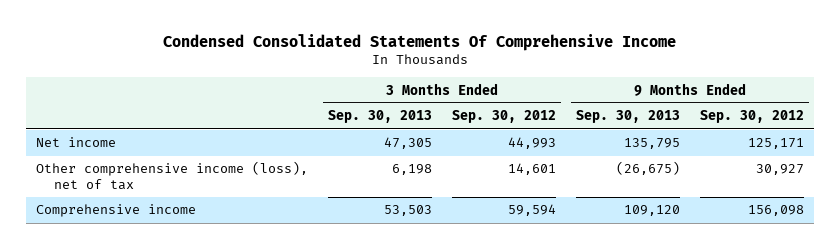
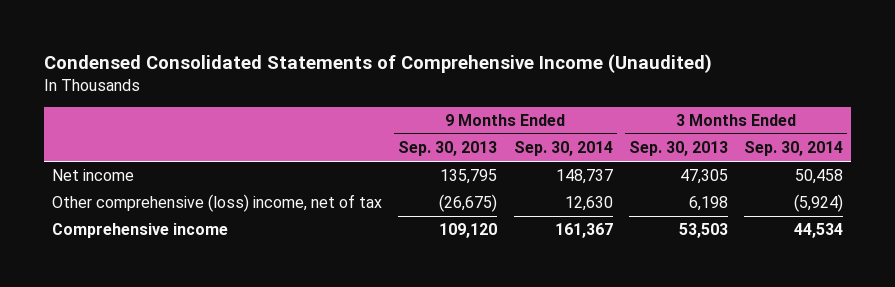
- Condensed Consolidated Statements Of Comprehensive Income
+ Condensed Consolidated Statements of Comprehensive Income (Unaudited)
- | 3 Months Ended Sep. 30, 2013 | 3 Months Ended Sep. 30, 2012 | 9 Months Ended Sep. 30, 2013 | 9 Months Ended Sep. 30, 2012
+ | 9 Months Ended Sep. 30, 2013 | 9 Months Ended Sep. 30, 2014 | 3 Months Ended Sep. 30, 2013 | 3 Months Ended Sep. 30, 2014
- Other comprehensive income (loss), net of tax | 6,198 | 14,601 | (26,675) | 30,927
+ Other comprehensive (loss) income, net of tax | (26,675) | 12,630 | 6,198 | (5,924)

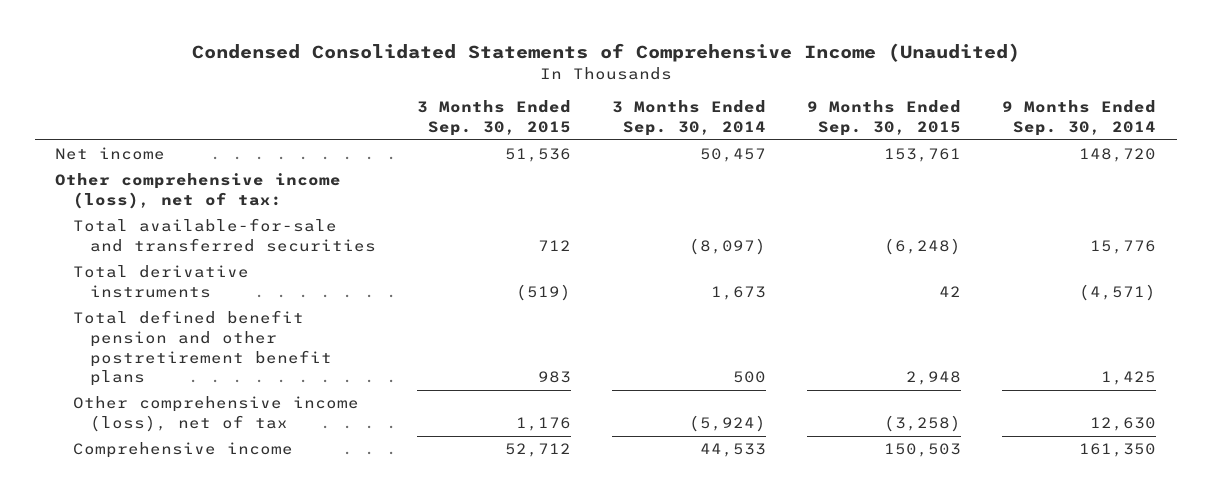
- | 9 Months Ended Sep. 30, 2013 | 9 Months Ended Sep. 30, 2014 | 3 Months Ended Sep. 30, 2013 | 3 Months Ended Sep. 30, 2014
+ | 3 Months Ended Sep. 30, 2015 | 3 Months Ended Sep. 30, 2014 | 9 Months Ended Sep. 30, 2015 | 9 Months Ended Sep. 30, 2014
- Net income | 135,795 | 148,737 | 47,305 | 50,458
- Other comprehensive (loss) income, net of tax | (26,675) | 12,630 | 6,198 | (5,924)
- Comprehensive income | 109,120 | 161,367 | 53,503 | 44,534
+ Net income | 51,536 | 50,457 | 153,761 | 148,720
+ Other comprehensive income (loss), net of tax:
+ Total available-for-sale and transferred securities | 712 | (8,097) | (6,248) | 15,776
+ Total derivative instruments | (519) | 1,673 | 42 | (4,571)
+ Total defined benefit pension and other postretirement benefit plans | 983 | 500 | 2,948 | 1,425
+ Other comprehensive income (loss), net of tax | 1,176 | (5,924) | (3,258) | 12,630
+ Comprehensive income | 52,712 | 44,533 | 150,503 | 161,350

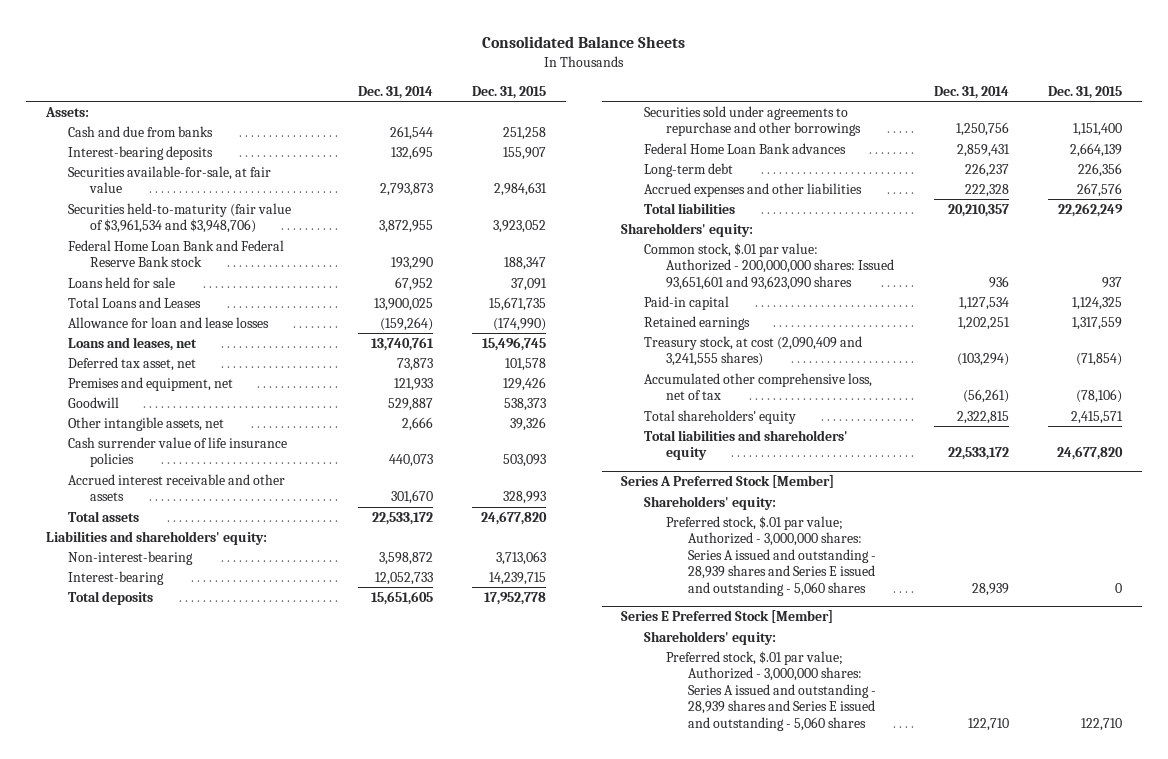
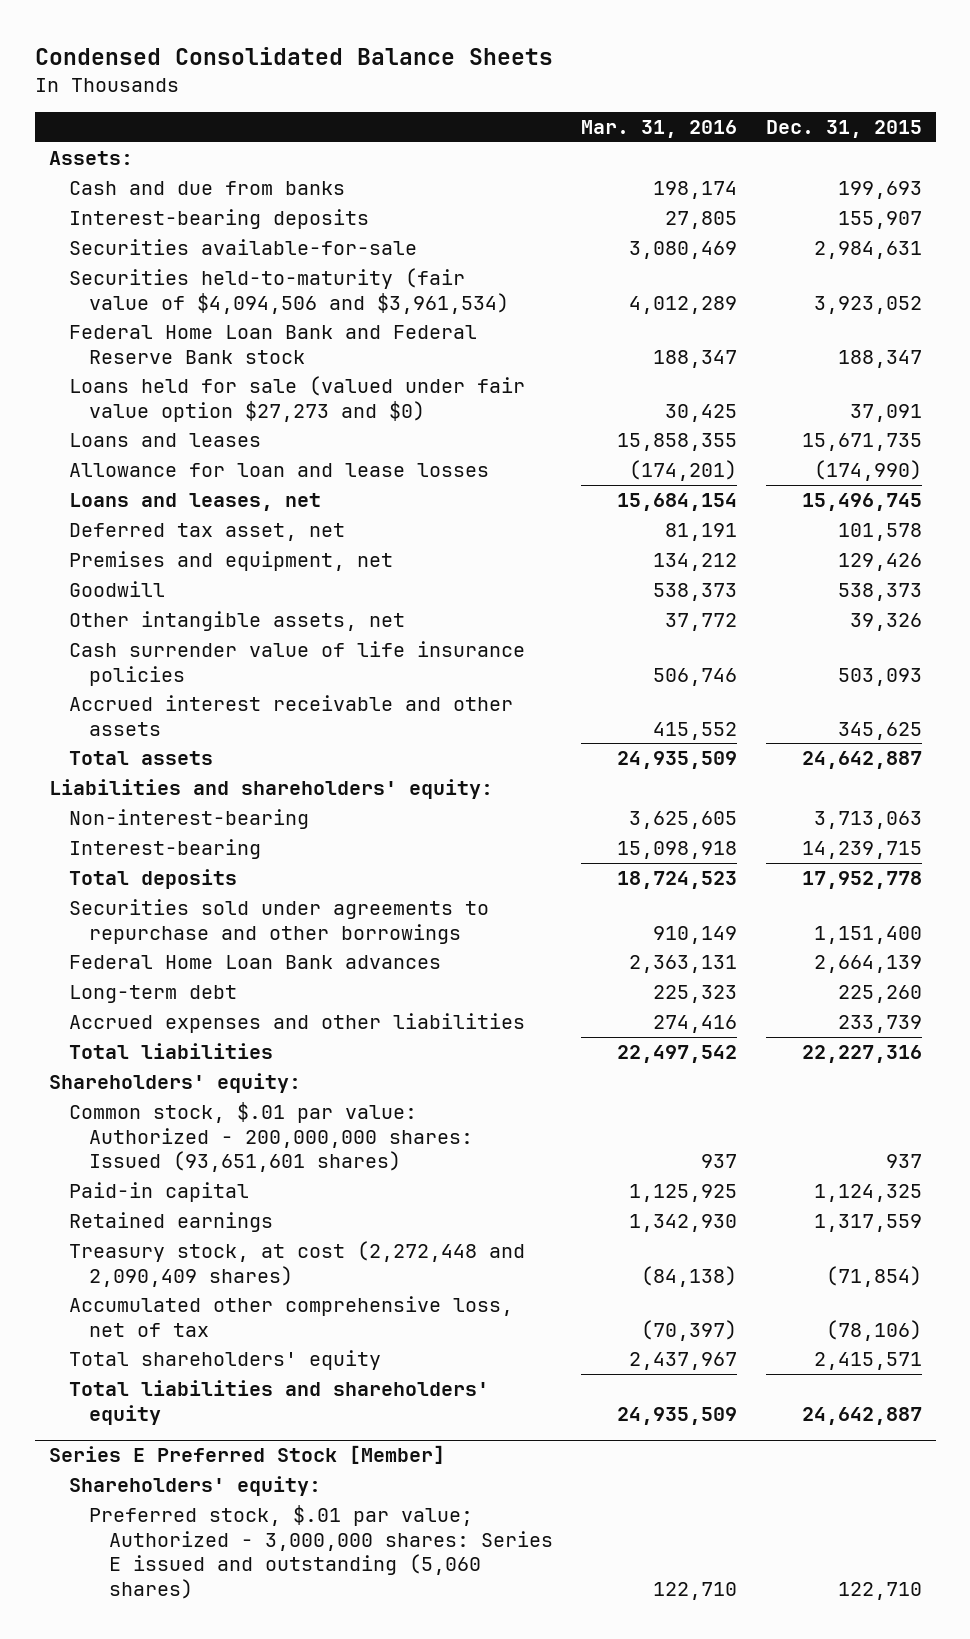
- Consolidated Balance Sheets
+ Condensed Consolidated Balance Sheets
- | Dec. 31, 2014 | Dec. 31, 2015
+ | Mar. 31, 2016 | Dec. 31, 2015
- Cash and due from banks | 261,544 | 251,258
+ Cash and due from banks | 198,174 | 199,693
- Securities available-for-sale, at fair value | 2,793,873 | 2,984,631
- Securities held-to-maturity (fair value of $3,961,534 and $3,948,706) | 3,872,955 | 3,923,052
+ Securities available-for-sale | 3,080,469 | 2,984,631
+ Securities held-to-maturity (fair value of $4,094,506 and $3,961,534) | 4,012,289 | 3,923,052
- Loans held for sale | 67,952 | 37,091
- Total Loans and Leases | 13,900,025 | 15,671,735
+ Loans held for sale (valued under fair value option $27,273 and $0) | 30,425 | 37,091
+ Loans and leases | 15,858,355 | 15,671,735
- Accrued interest receivable and other assets | 301,670 | 328,993
- Total assets | 22,533,172 | 24,677,820
+ Accrued interest receivable and other assets | 415,552 | 345,625
+ Total assets | 24,935,509 | 24,642,887
- Long-term debt | 226,237 | 226,356
- Accrued expenses and other liabilities | 222,328 | 267,576
- Total liabilities | 20,210,357 | 22,262,249
+ Long-term debt | 225,323 | 225,260
+ Accrued expenses and other liabilities | 274,416 | 233,739
+ Total liabilities | 22,497,542 | 22,227,316
- Common stock, $.01 par value: Authorized - 200,000,000 shares: Issued 93,651,601 and 93,623,090 shares | 936 | 937
+ Common stock, $.01 par value: Authorized - 200,000,000 shares: Issued (93,651,601 shares) | 937 | 937
- Treasury stock, at cost (2,090,409 and 3,241,555 shares) | (103,294) | (71,854)
+ Treasury stock, at cost (2,272,448 and 2,090,409 shares) | (84,138) | (71,854)
- Total liabilities and shareholders' equity | 22,533,172 | 24,677,820
- Series A Preferred Stock [Member]
- Shareholders' equity:
- Preferred stock, $.01 par value; Authorized - 3,000,000 shares: Series A issued and outstanding - 28,939 shares and Series E issued and outstanding - 5,060 shares | 28,939 | 0
+ Total liabilities and shareholders' equity | 24,935,509 | 24,642,887
@ Series E Preferred Stock [Member]
- Preferred stock, $.01 par value; Authorized - 3,000,000 shares: Series A issued and outstanding - 28,939 shares and Series E issued and outstanding - 5,060 shares | 122,710 | 122,710
+ Preferred stock, $.01 par value; Authorized - 3,000,000 shares: Series E issued and outstanding (5,060 shares) | 122,710 | 122,710

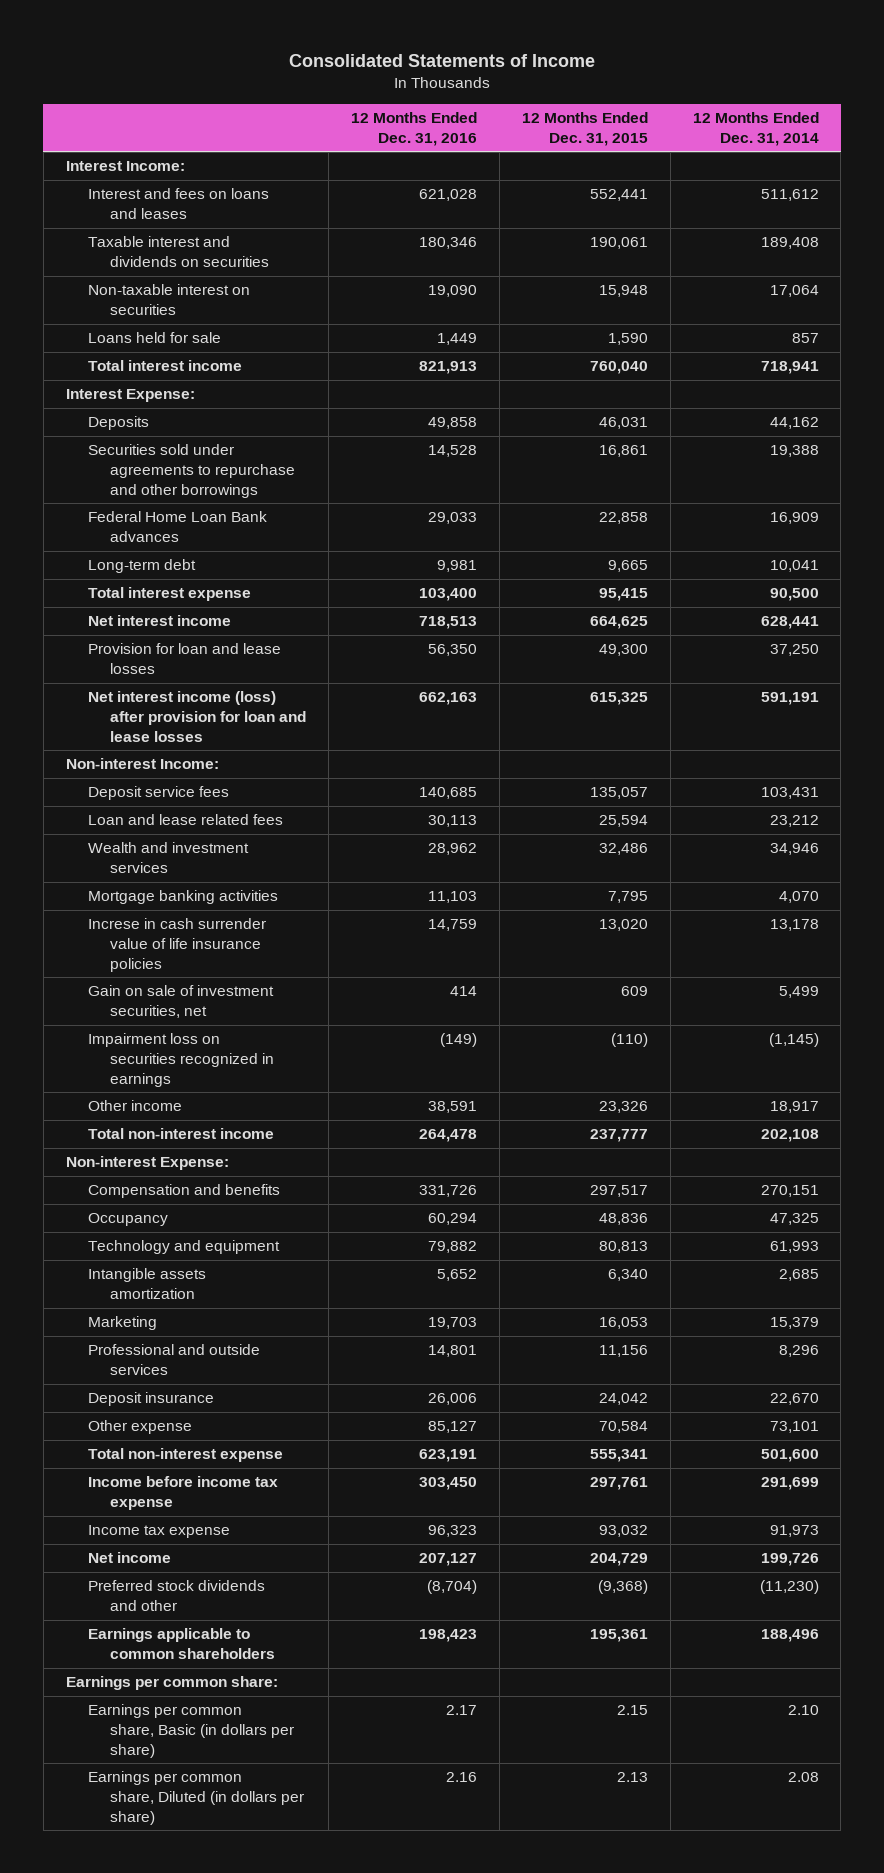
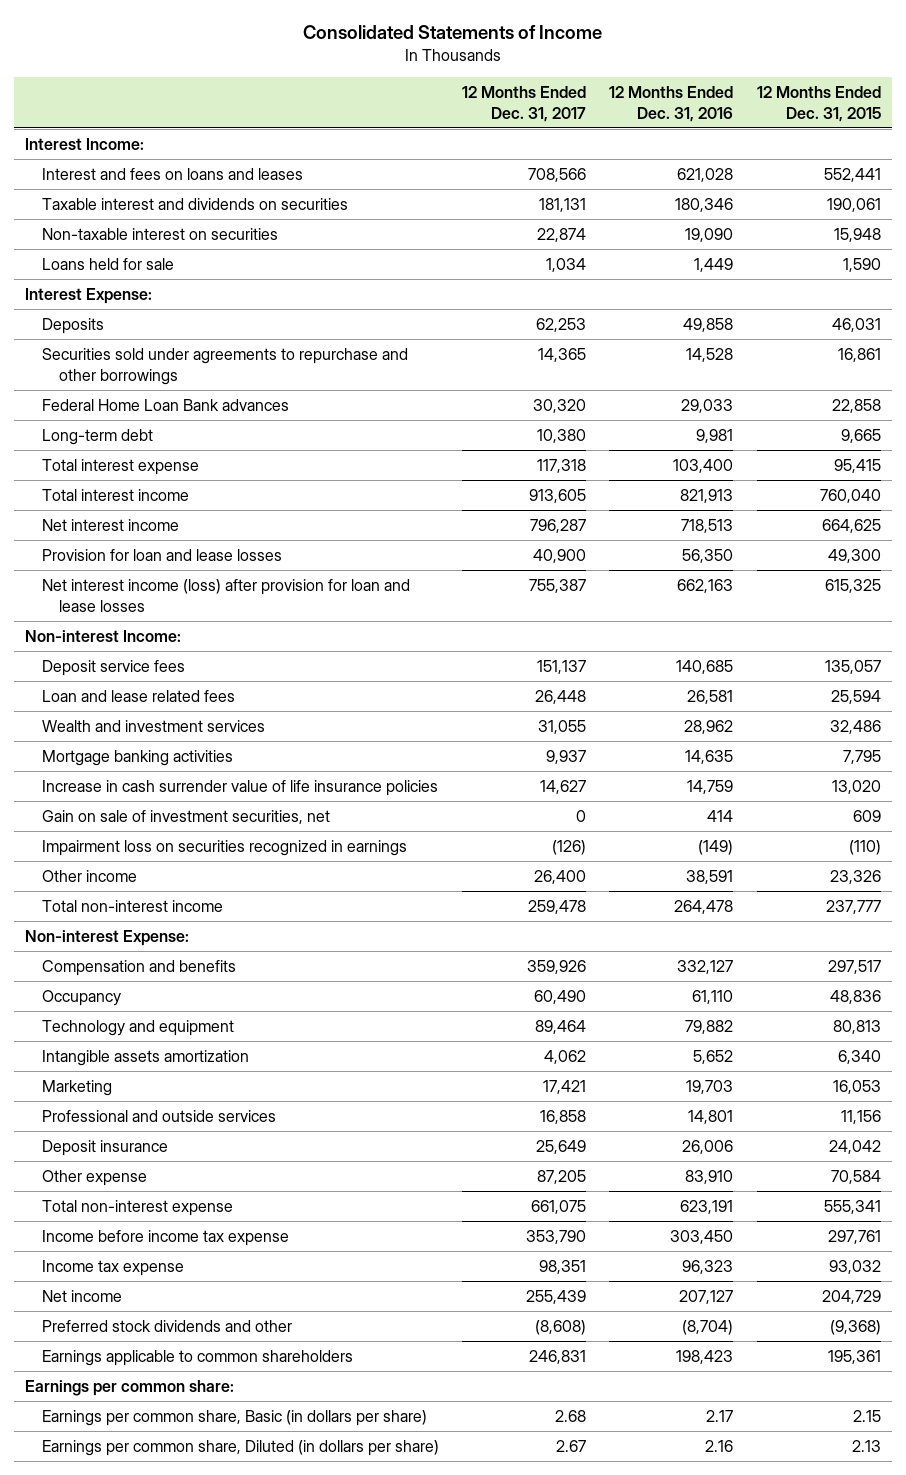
- | 12 Months Ended Dec. 31, 2016 | 12 Months Ended Dec. 31, 2015 | 12 Months Ended Dec. 31, 2014
+ | 12 Months Ended Dec. 31, 2017 | 12 Months Ended Dec. 31, 2016 | 12 Months Ended Dec. 31, 2015
moved down: Total interest income | 913,605 | 821,913 | 760,040
- Loan and lease related fees | 30,113 | 25,594 | 23,212
+ Loan and lease related fees | 26,448 | 26,581 | 25,594
- Mortgage banking activities | 11,103 | 7,795 | 4,070
- Increse in cash surrender value of life insurance policies | 14,759 | 13,020 | 13,178
+ Mortgage banking activities | 9,937 | 14,635 | 7,795
+ Increase in cash surrender value of life insurance policies | 14,627 | 14,759 | 13,020
- Compensation and benefits | 331,726 | 297,517 | 270,151
- Occupancy | 60,294 | 48,836 | 47,325
+ Compensation and benefits | 359,926 | 332,127 | 297,517
+ Occupancy | 60,490 | 61,110 | 48,836
- Other expense | 85,127 | 70,584 | 73,101
+ Other expense | 87,205 | 83,910 | 70,584

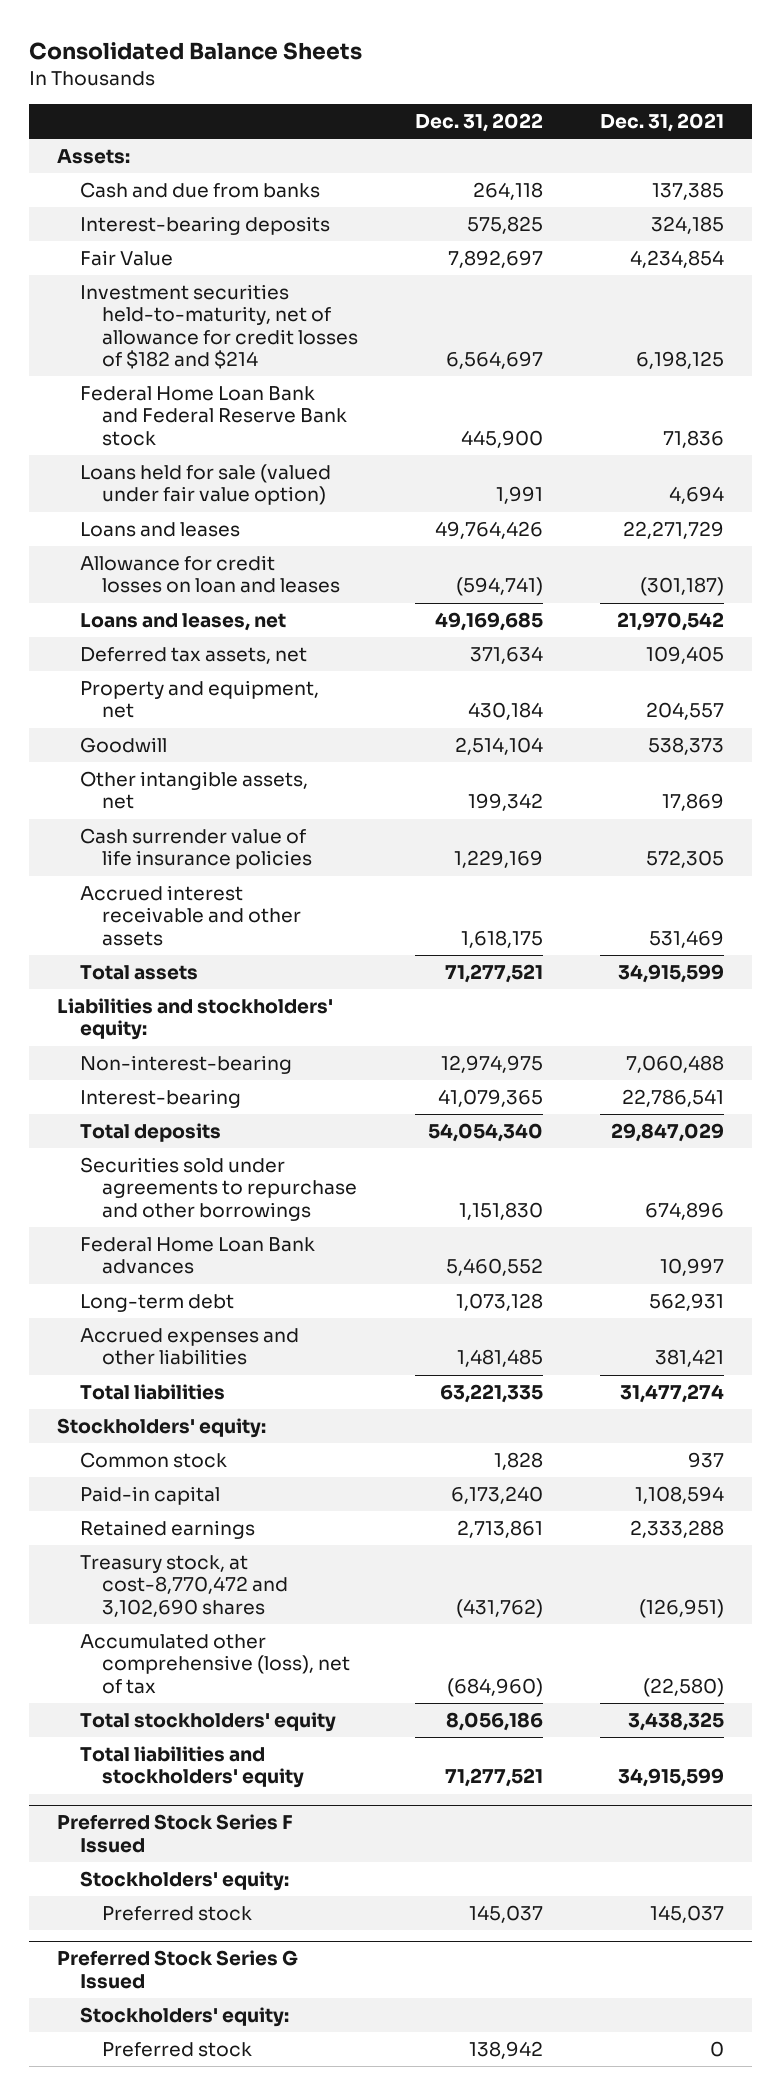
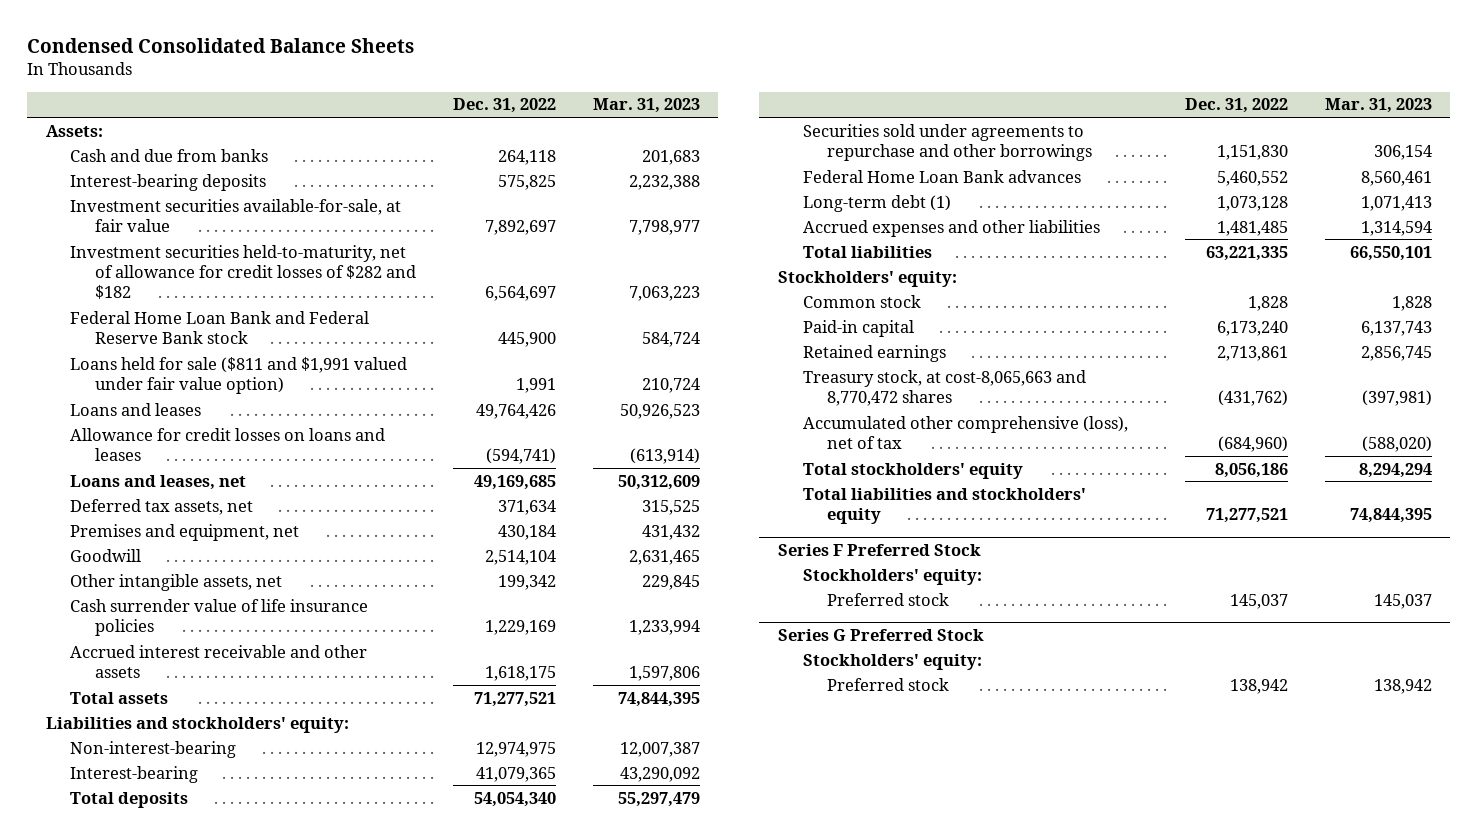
- Consolidated Balance Sheets
+ Condensed Consolidated Balance Sheets
- | Dec. 31, 2022 | Dec. 31, 2021
+ | Dec. 31, 2022 | Mar. 31, 2023
- Fair Value | 7,892,697 | 4,234,854
- Investment securities held-to-maturity, net of allowance for credit losses of $182 and $214 | 6,564,697 | 6,198,125
+ Investment securities available-for-sale, at fair value | 7,892,697 | 7,798,977
+ Investment securities held-to-maturity, net of allowance for credit losses of $282 and $182 | 6,564,697 | 7,063,223
- Loans held for sale (valued under fair value option) | 1,991 | 4,694
+ Loans held for sale ($811 and $1,991 valued under fair value option) | 1,991 | 210,724
- Allowance for credit losses on loan and leases | (594,741) | (301,187)
+ Allowance for credit losses on loans and leases | (594,741) | (613,914)
- Property and equipment, net | 430,184 | 204,557
+ Premises and equipment, net | 430,184 | 431,432
- Long-term debt | 1,073,128 | 562,931
+ Long-term debt (1) | 1,073,128 | 1,071,413
- Treasury stock, at cost-8,770,472 and 3,102,690 shares | (431,762) | (126,951)
+ Treasury stock, at cost-8,065,663 and 8,770,472 shares | (431,762) | (397,981)
- Preferred Stock Series F Issued
+ Series F Preferred Stock
- Preferred Stock Series G Issued
+ Series G Preferred Stock

